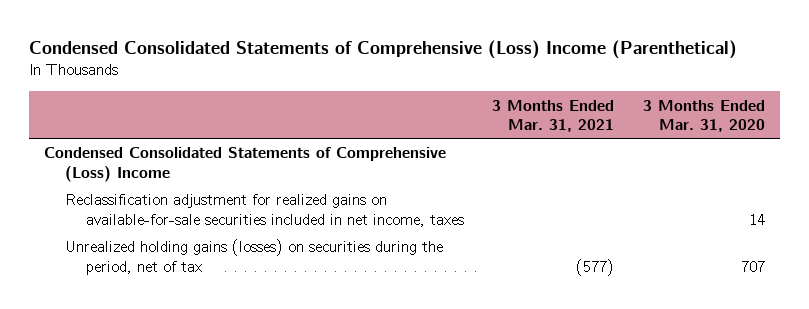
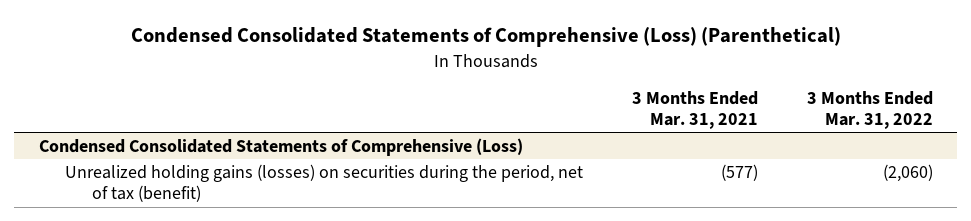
- Condensed Consolidated Statements of Comprehensive (Loss) Income (Parenthetical)
+ Condensed Consolidated Statements of Comprehensive (Loss) (Parenthetical)
- | 3 Months Ended Mar. 31, 2021 | 3 Months Ended Mar. 31, 2020
+ | 3 Months Ended Mar. 31, 2021 | 3 Months Ended Mar. 31, 2022
- Condensed Consolidated Statements of Comprehensive (Loss) Income
- Reclassification adjustment for realized gains on available-for-sale securities included in net income, taxes | | 14
- Unrealized holding gains (losses) on securities during the period, net of tax | (577) | 707
+ Condensed Consolidated Statements of Comprehensive (Loss)
+ Unrealized holding gains (losses) on securities during the period, net of tax (benefit) | (577) | (2,060)

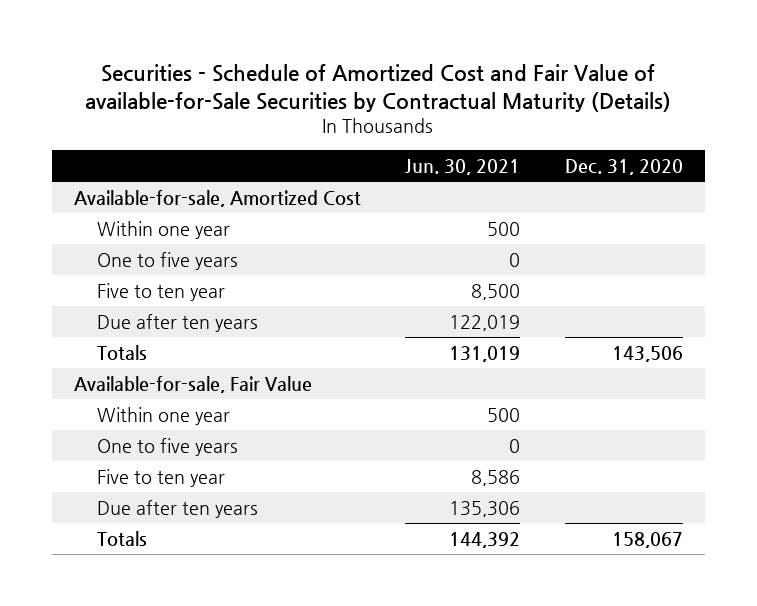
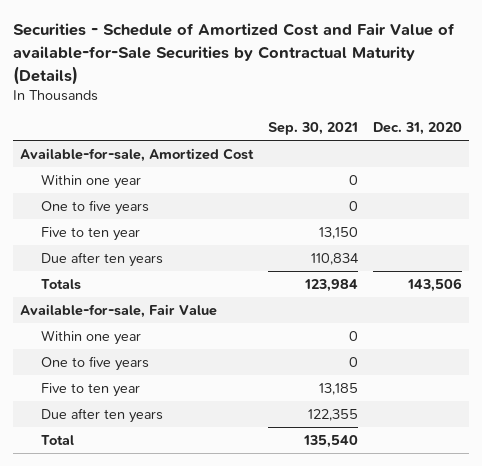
- | Jun. 30, 2021 | Dec. 31, 2020
+ | Sep. 30, 2021 | Dec. 31, 2020
- Totals | 144,392 | 158,067
+ Total | 135,540 |

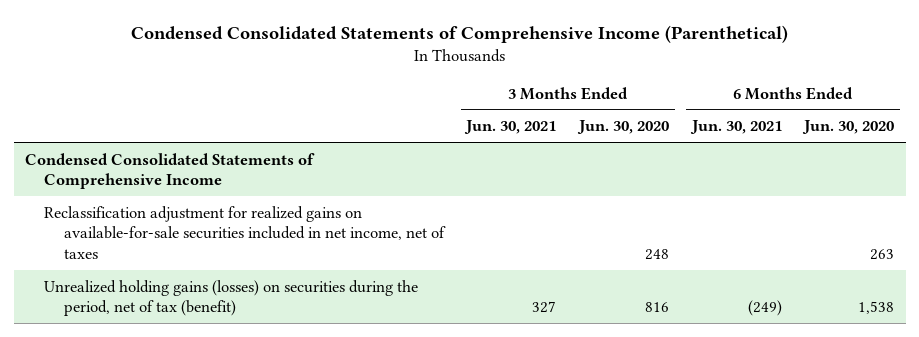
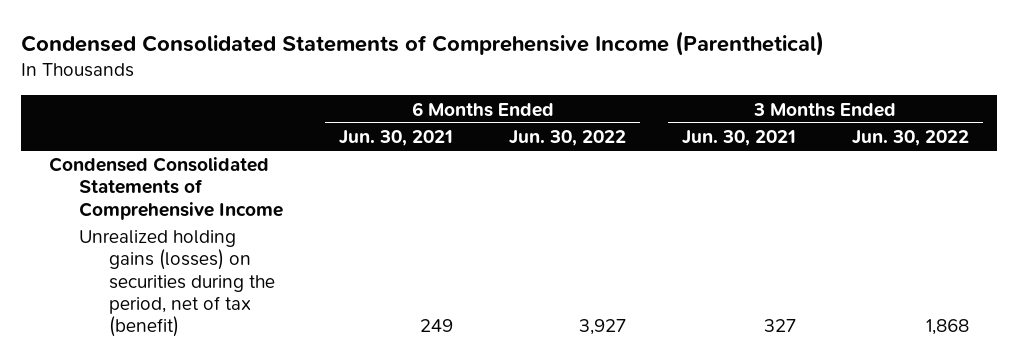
- | 3 Months Ended Jun. 30, 2021 | 3 Months Ended Jun. 30, 2020 | 6 Months Ended Jun. 30, 2021 | 6 Months Ended Jun. 30, 2020
+ | 6 Months Ended Jun. 30, 2021 | 6 Months Ended Jun. 30, 2022 | 3 Months Ended Jun. 30, 2021 | 3 Months Ended Jun. 30, 2022
- Reclassification adjustment for realized gains on available-for-sale securities included in net income, net of taxes | | 248 | | 263
- Unrealized holding gains (losses) on securities during the period, net of tax (benefit) | 327 | 816 | (249) | 1,538
+ Unrealized holding gains (losses) on securities during the period, net of tax (benefit) | 249 | 3,927 | 327 | 1,868

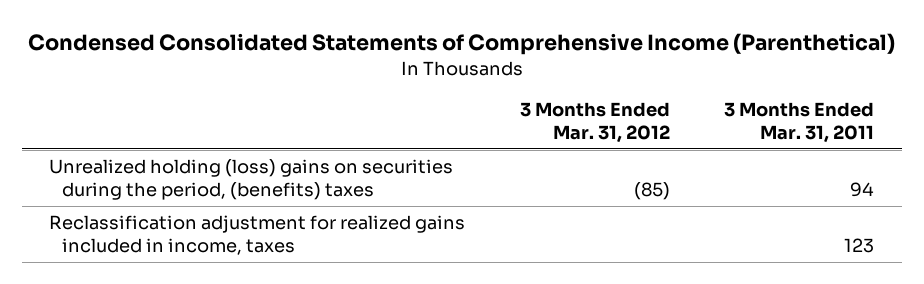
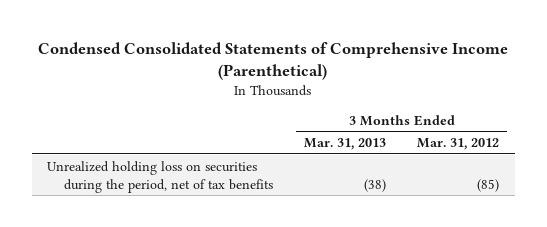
- | 3 Months Ended Mar. 31, 2012 | 3 Months Ended Mar. 31, 2011
+ | 3 Months Ended Mar. 31, 2013 | 3 Months Ended Mar. 31, 2012
- Unrealized holding (loss) gains on securities during the period, (benefits) taxes | (85) | 94
- Reclassification adjustment for realized gains included in income, taxes | | 123
+ Unrealized holding loss on securities during the period, net of tax benefits | (38) | (85)

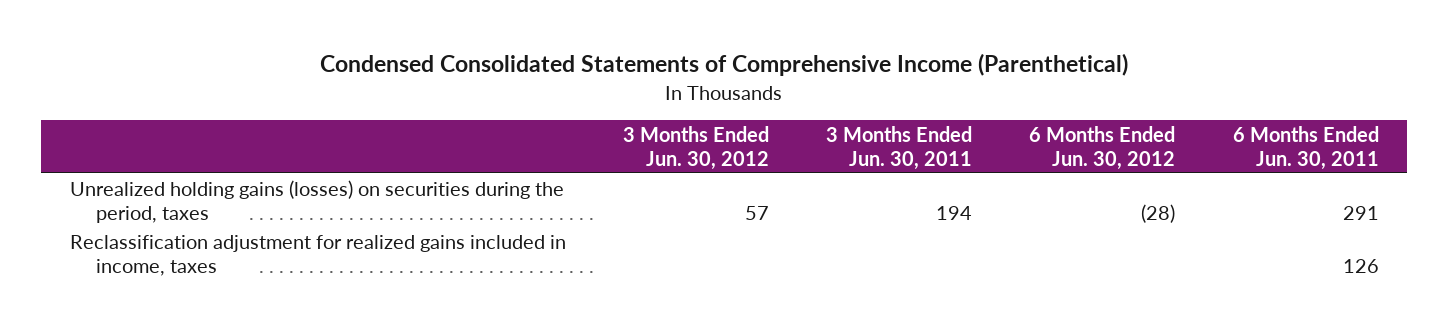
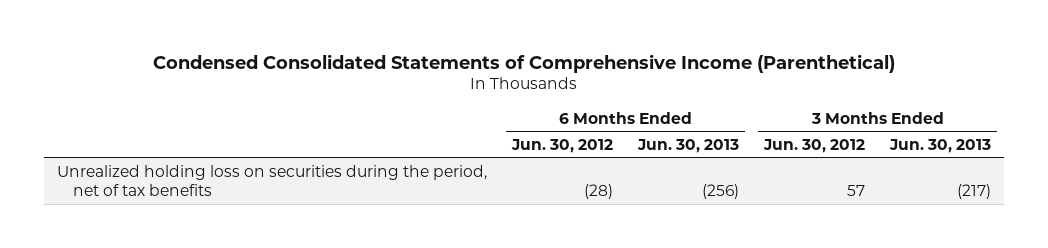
- | 3 Months Ended Jun. 30, 2012 | 3 Months Ended Jun. 30, 2011 | 6 Months Ended Jun. 30, 2012 | 6 Months Ended Jun. 30, 2011
+ | 6 Months Ended Jun. 30, 2012 | 6 Months Ended Jun. 30, 2013 | 3 Months Ended Jun. 30, 2012 | 3 Months Ended Jun. 30, 2013
- Unrealized holding gains (losses) on securities during the period, taxes | 57 | 194 | (28) | 291
- Reclassification adjustment for realized gains included in income, taxes | | | | 126
+ Unrealized holding loss on securities during the period, net of tax benefits | (28) | (256) | 57 | (217)

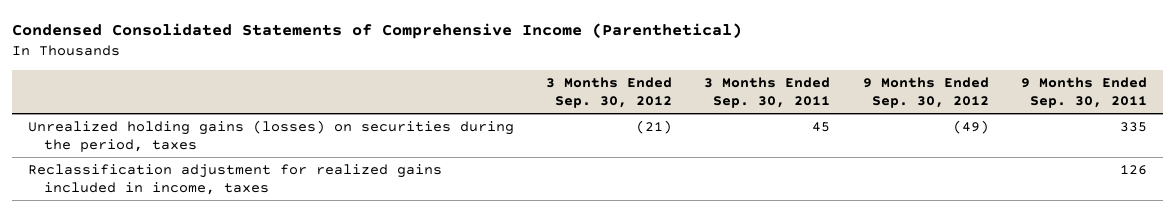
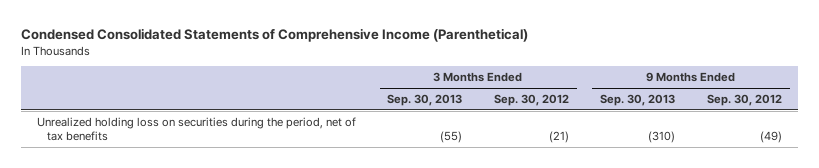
- | 3 Months Ended Sep. 30, 2012 | 3 Months Ended Sep. 30, 2011 | 9 Months Ended Sep. 30, 2012 | 9 Months Ended Sep. 30, 2011
+ | 3 Months Ended Sep. 30, 2013 | 3 Months Ended Sep. 30, 2012 | 9 Months Ended Sep. 30, 2013 | 9 Months Ended Sep. 30, 2012
- Unrealized holding gains (losses) on securities during the period, taxes | (21) | 45 | (49) | 335
- Reclassification adjustment for realized gains included in income, taxes | | | | 126
+ Unrealized holding loss on securities during the period, net of tax benefits | (55) | (21) | (310) | (49)

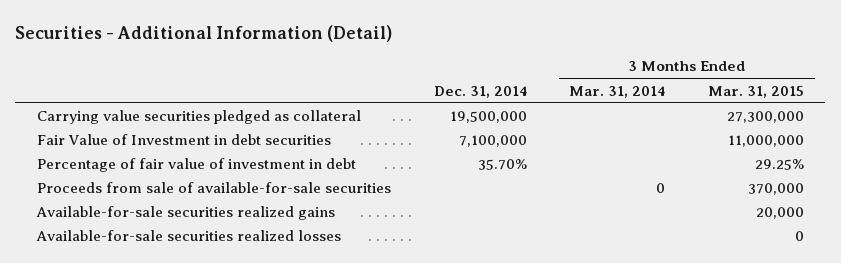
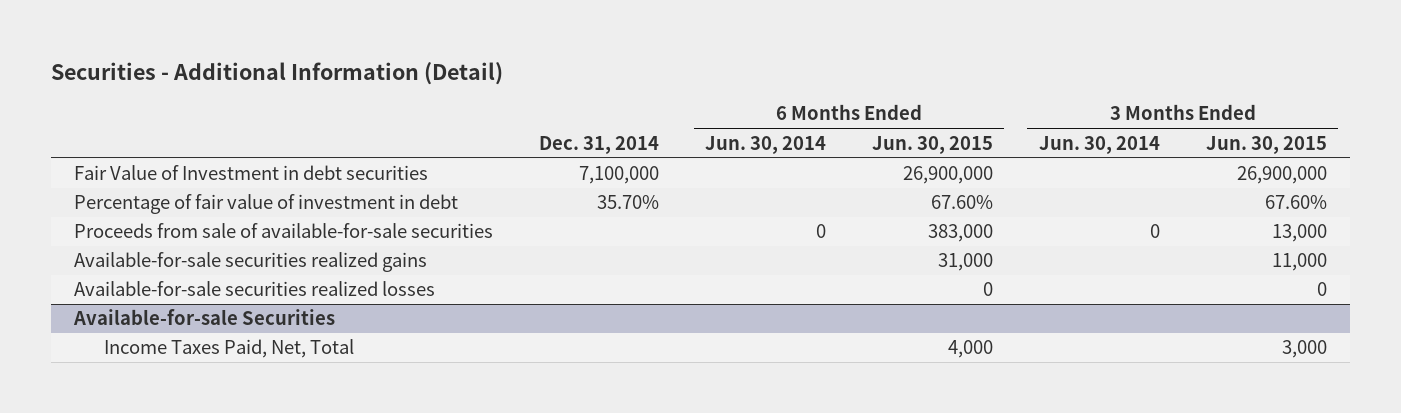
- | Dec. 31, 2014 | 3 Months Ended Mar. 31, 2014 | 3 Months Ended Mar. 31, 2015
+ | Dec. 31, 2014 | 6 Months Ended Jun. 30, 2014 | 6 Months Ended Jun. 30, 2015 | 3 Months Ended Jun. 30, 2014 | 3 Months Ended Jun. 30, 2015
- Carrying value securities pledged as collateral | 19,500,000 | | 27,300,000
+ Available-for-sale Securities
+ Income Taxes Paid, Net, Total | | | 4,000 | | 3,000

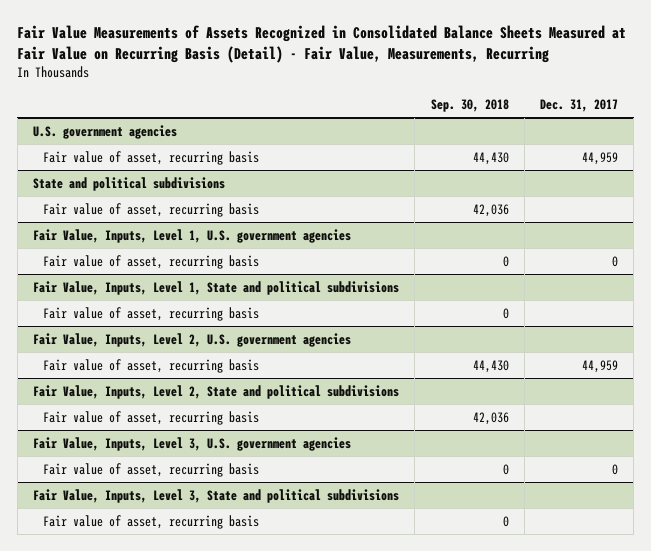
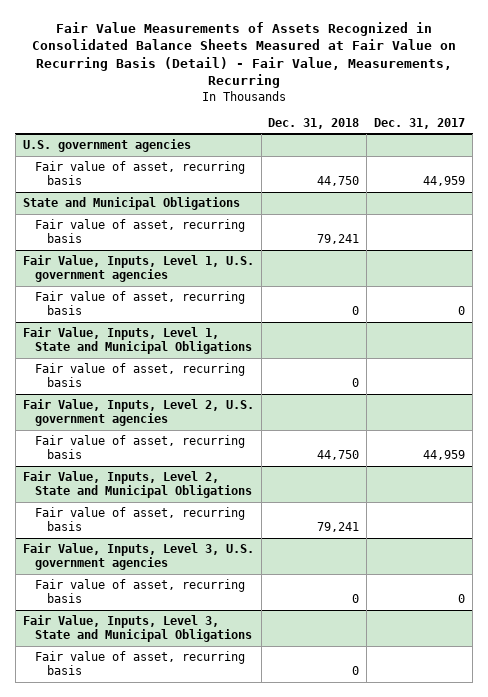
- | Sep. 30, 2018 | Dec. 31, 2017
+ | Dec. 31, 2018 | Dec. 31, 2017
- State and political subdivisions
+ State and Municipal Obligations
- Fair Value, Inputs, Level 1, State and political subdivisions
+ Fair Value, Inputs, Level 1, State and Municipal Obligations
- Fair Value, Inputs, Level 2, State and political subdivisions
+ Fair Value, Inputs, Level 2, State and Municipal Obligations
- Fair Value, Inputs, Level 3, State and political subdivisions
+ Fair Value, Inputs, Level 3, State and Municipal Obligations

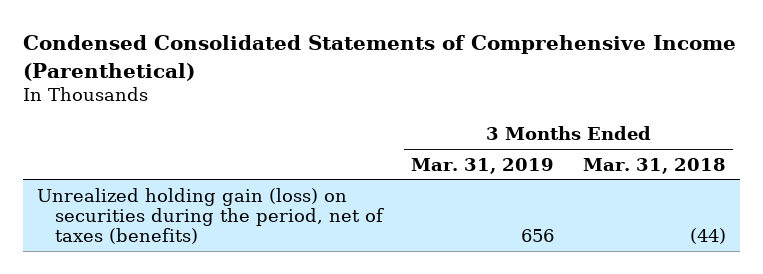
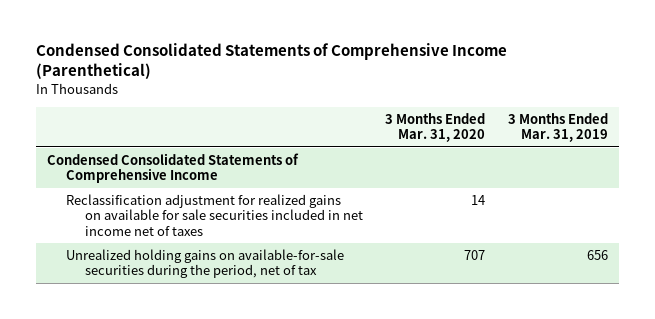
- | 3 Months Ended Mar. 31, 2019 | 3 Months Ended Mar. 31, 2018
+ | 3 Months Ended Mar. 31, 2020 | 3 Months Ended Mar. 31, 2019
- Unrealized holding gain (loss) on securities during the period, net of taxes (benefits) | 656 | (44)
+ Condensed Consolidated Statements of Comprehensive Income
+ Reclassification adjustment for realized gains on available for sale securities included in net income net of taxes | 14 |
+ Unrealized holding gains on available-for-sale securities during the period, net of tax | 707 | 656

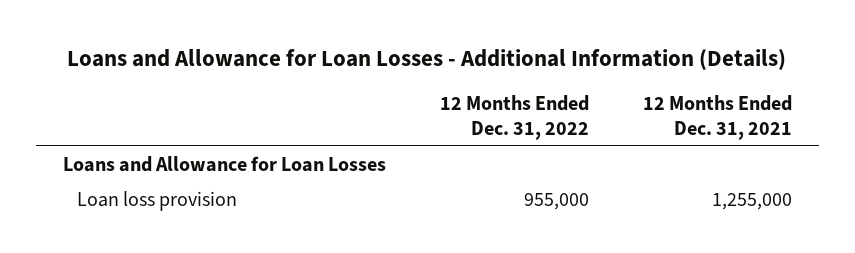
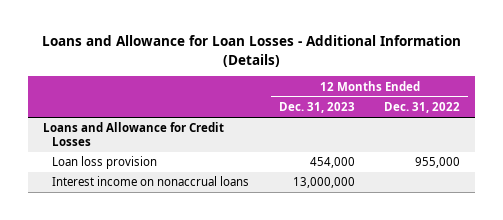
- | 12 Months Ended Dec. 31, 2022 | 12 Months Ended Dec. 31, 2021
+ | 12 Months Ended Dec. 31, 2023 | 12 Months Ended Dec. 31, 2022
- Loans and Allowance for Loan Losses
+ Loans and Allowance for Credit Losses
+ Interest income on nonaccrual loans | 13,000,000 |

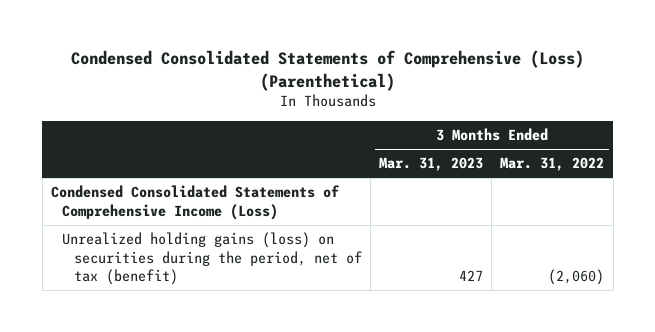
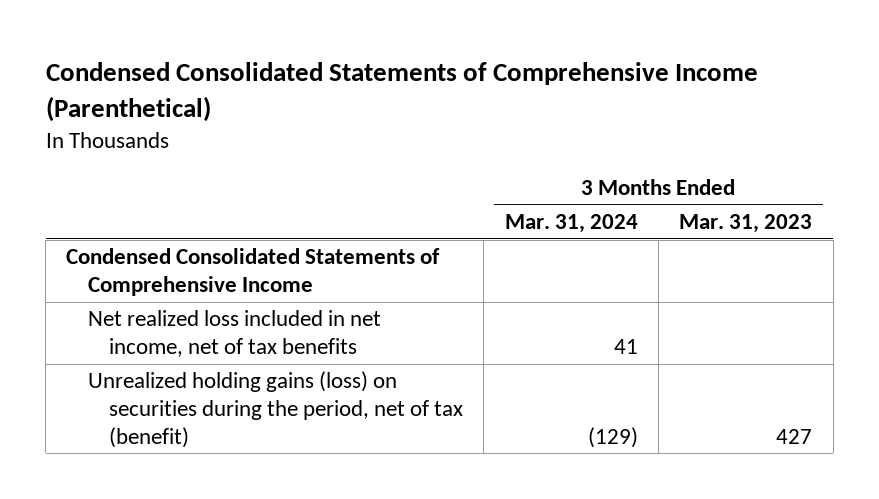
- Condensed Consolidated Statements of Comprehensive (Loss) (Parenthetical)
+ Condensed Consolidated Statements of Comprehensive Income (Parenthetical)
- | 3 Months Ended Mar. 31, 2023 | 3 Months Ended Mar. 31, 2022
+ | 3 Months Ended Mar. 31, 2024 | 3 Months Ended Mar. 31, 2023
- Condensed Consolidated Statements of Comprehensive Income (Loss)
+ Condensed Consolidated Statements of Comprehensive Income
+ Net realized loss included in net income, net of tax benefits | 41 |

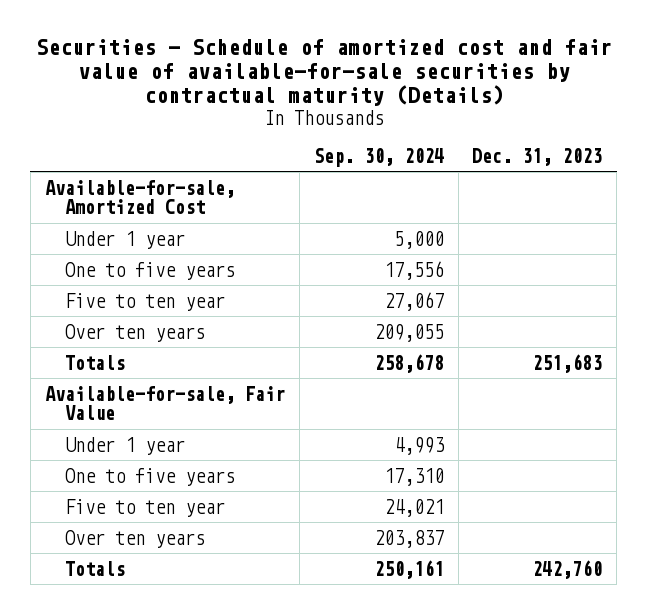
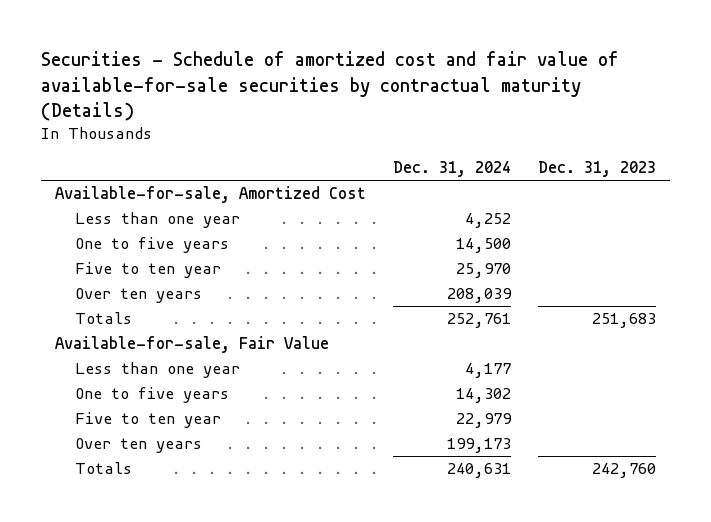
- | Sep. 30, 2024 | Dec. 31, 2023
+ | Dec. 31, 2024 | Dec. 31, 2023
- Under 1 year | 5,000 |
+ Less than one year | 4,252 |
- Under 1 year | 4,993 |
+ Less than one year | 4,177 |

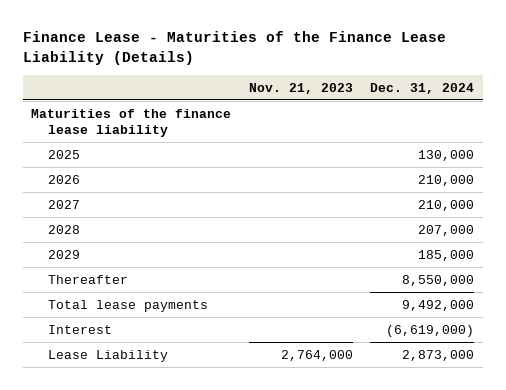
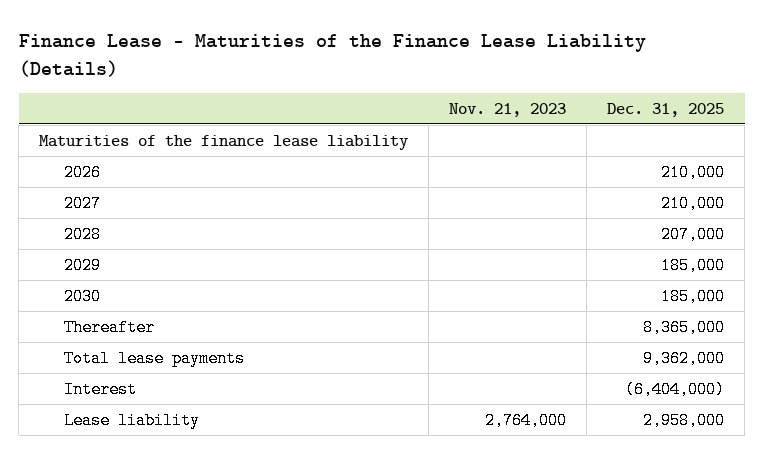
- | Nov. 21, 2023 | Dec. 31, 2024
+ | Nov. 21, 2023 | Dec. 31, 2025
- 2025 | | 130,000
+ 2030 | | 185,000
- Lease Liability | 2,764,000 | 2,873,000
+ Lease liability | 2,764,000 | 2,958,000

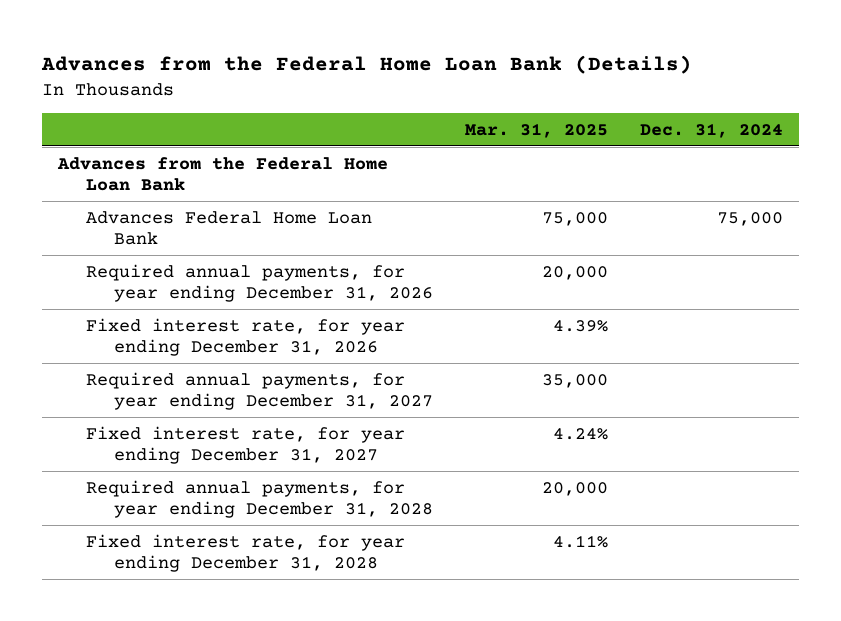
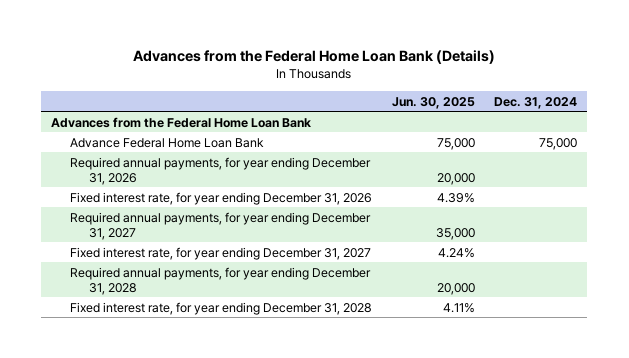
- | Mar. 31, 2025 | Dec. 31, 2024
+ | Jun. 30, 2025 | Dec. 31, 2024
- Advances Federal Home Loan Bank | 75,000 | 75,000
+ Advance Federal Home Loan Bank | 75,000 | 75,000

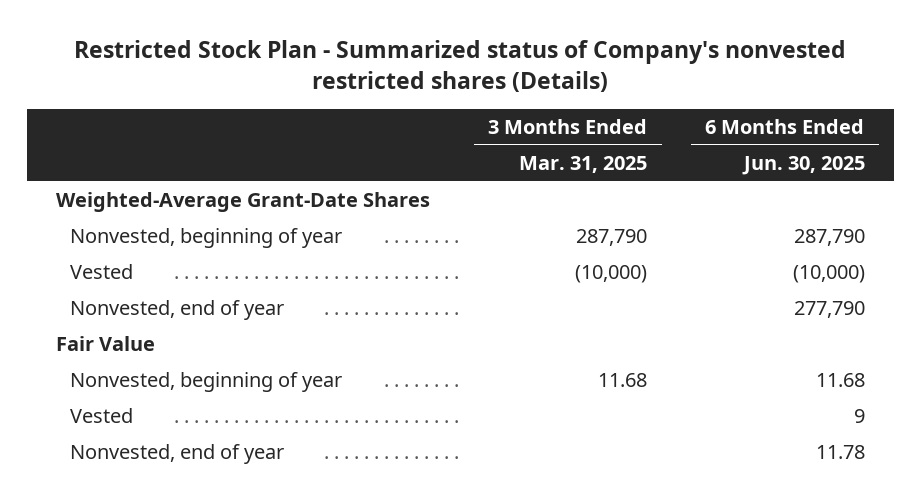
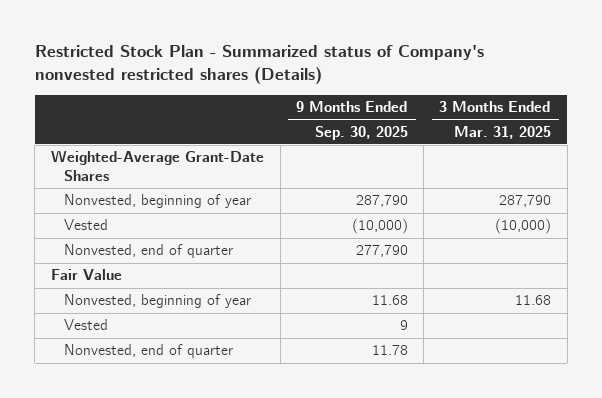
- | 3 Months Ended Mar. 31, 2025 | 6 Months Ended Jun. 30, 2025
+ | 9 Months Ended Sep. 30, 2025 | 3 Months Ended Mar. 31, 2025
- Nonvested, end of year | | 277,790
+ Nonvested, end of quarter | 277,790 |
- Nonvested, end of year | | 11.78
+ Nonvested, end of quarter | 11.78 |

